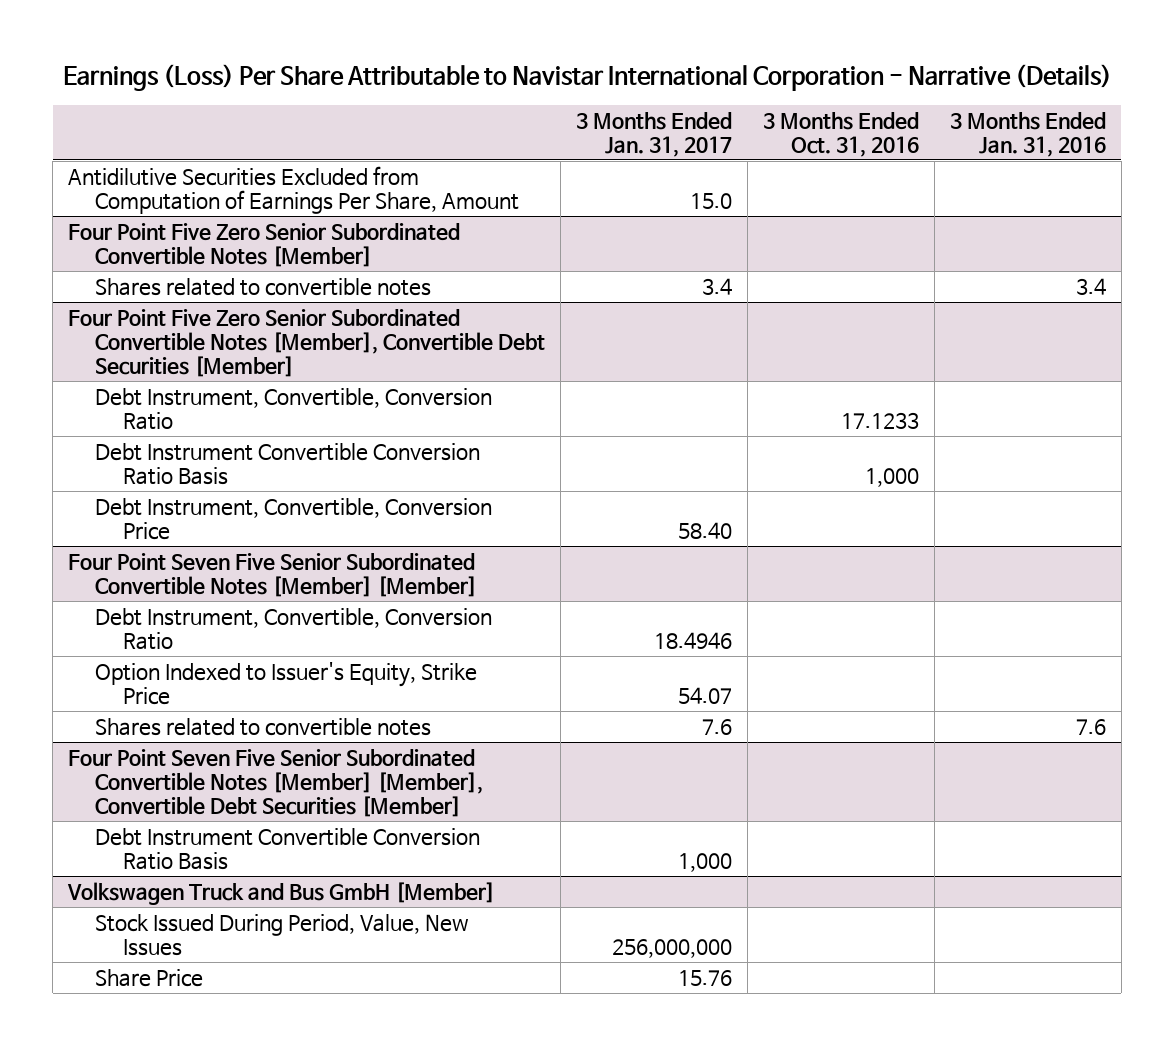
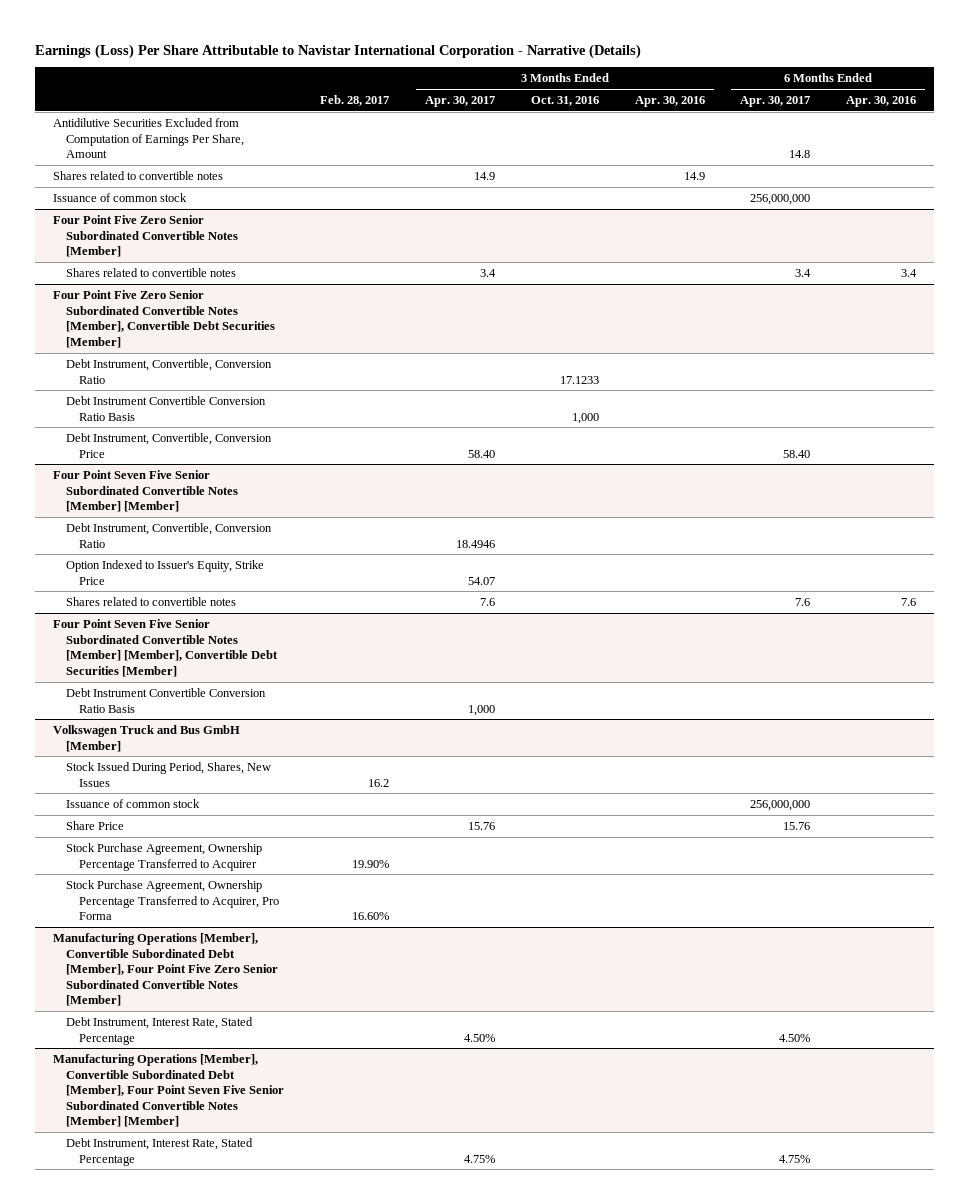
- | 3 Months Ended Jan. 31, 2017 | 3 Months Ended Oct. 31, 2016 | 3 Months Ended Jan. 31, 2016
+ | Feb. 28, 2017 | 3 Months Ended Apr. 30, 2017 | 3 Months Ended Oct. 31, 2016 | 3 Months Ended Apr. 30, 2016 | 6 Months Ended Apr. 30, 2017 | 6 Months Ended Apr. 30, 2016
+ Shares related to convertible notes | | 14.9 | | 14.9 | |
+ Issuance of common stock | | | | | 256,000,000 |
@ Volkswagen Truck and Bus GmbH [Member]
- Stock Issued During Period, Value, New Issues | 256,000,000 | |
+ Stock Issued During Period, Shares, New Issues | 16.2 | | | | |
+ Issuance of common stock | | | | | 256,000,000 |
+ Stock Purchase Agreement, Ownership Percentage Transferred to Acquirer | 19.90% | | | | |
+ Stock Purchase Agreement, Ownership Percentage Transferred to Acquirer, Pro Forma | 16.60% | | | | |
+ Manufacturing Operations [Member], Convertible Subordinated Debt [Member], Four Point Five Zero Senior Subordinated Convertible Notes [Member]
+ Debt Instrument, Interest Rate, Stated Percentage | | 4.50% | | | 4.50% |
+ Manufacturing Operations [Member], Convertible Subordinated Debt [Member], Four Point Seven Five Senior Subordinated Convertible Notes [Member] [Member]
+ Debt Instrument, Interest Rate, Stated Percentage | | 4.75% | | | 4.75% |

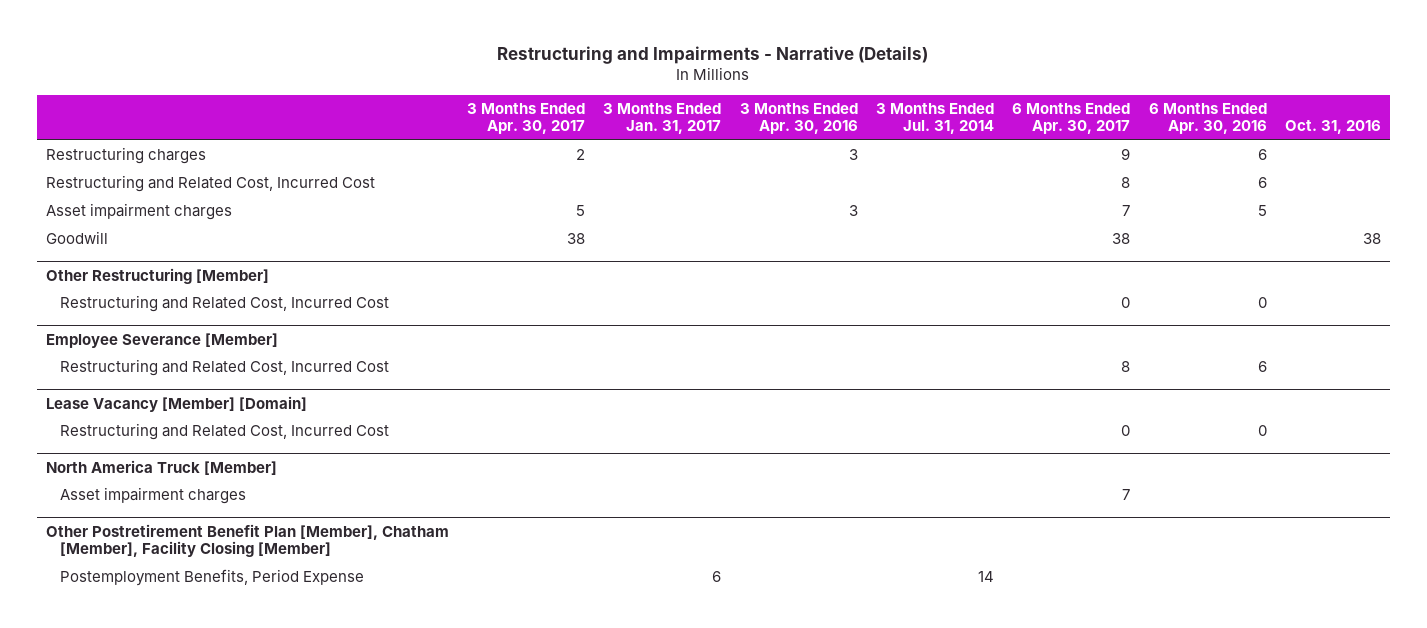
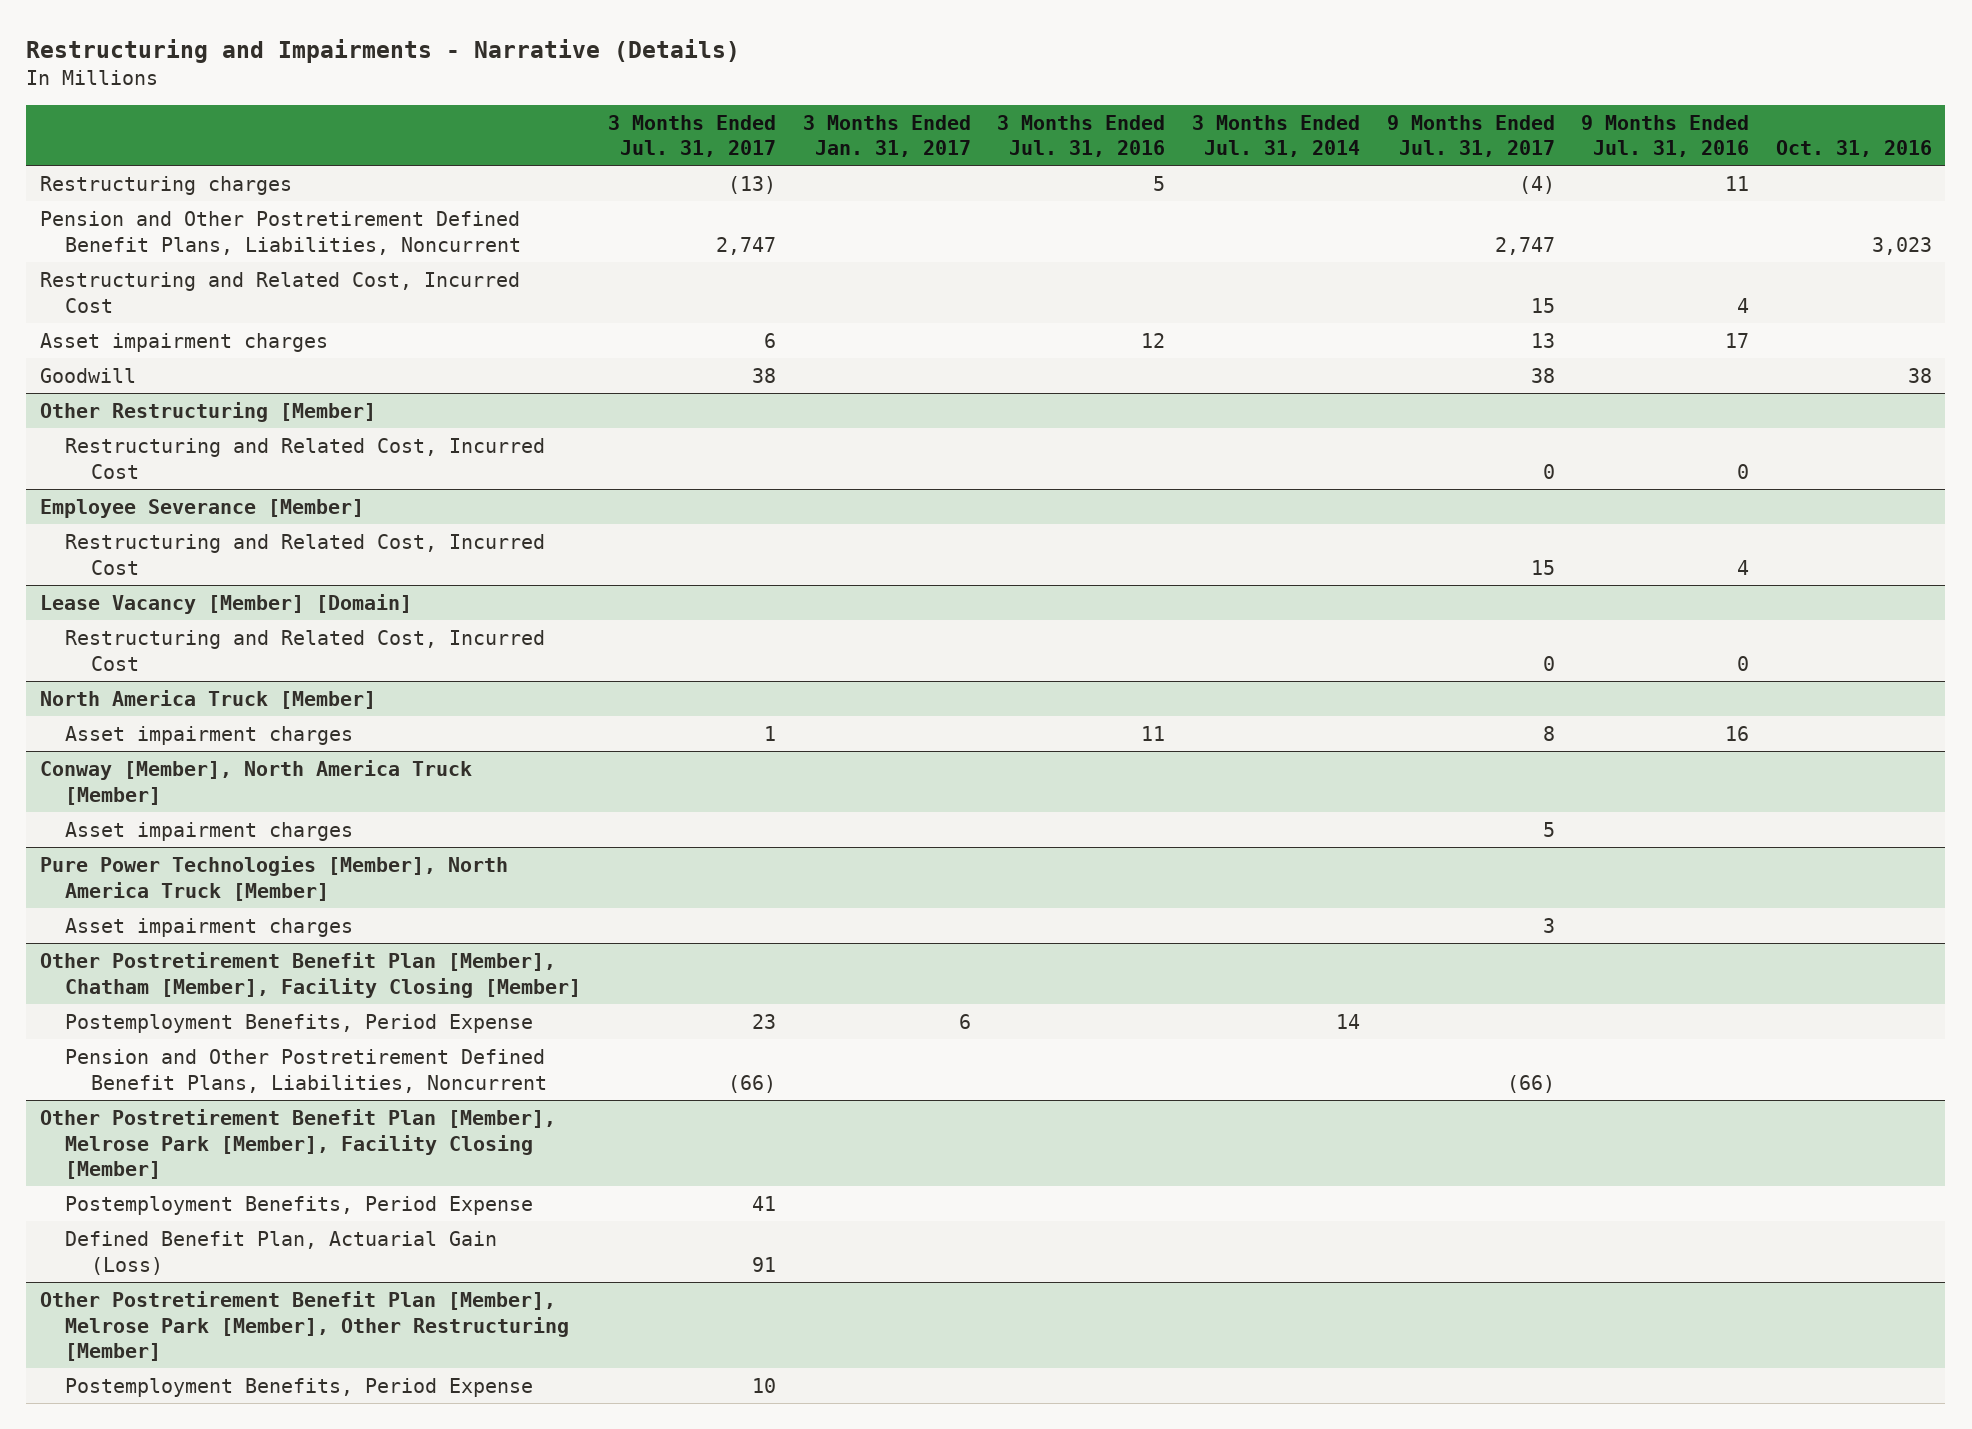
- | 3 Months Ended Apr. 30, 2017 | 3 Months Ended Jan. 31, 2017 | 3 Months Ended Apr. 30, 2016 | 3 Months Ended Jul. 31, 2014 | 6 Months Ended Apr. 30, 2017 | 6 Months Ended Apr. 30, 2016 | Oct. 31, 2016
+ | 3 Months Ended Jul. 31, 2017 | 3 Months Ended Jan. 31, 2017 | 3 Months Ended Jul. 31, 2016 | 3 Months Ended Jul. 31, 2014 | 9 Months Ended Jul. 31, 2017 | 9 Months Ended Jul. 31, 2016 | Oct. 31, 2016
+ Pension and Other Postretirement Defined Benefit Plans, Liabilities, Noncurrent | 2,747 | | | | 2,747 | | 3,023
+ Conway [Member], North America Truck [Member]
+ Asset impairment charges | | | | | 5 | |
+ Pure Power Technologies [Member], North America Truck [Member]
+ Asset impairment charges | | | | | 3 | |
@ Other Postretirement Benefit Plan [Member], Chatham [Member], Facility Closing [Member]
+ Pension and Other Postretirement Defined Benefit Plans, Liabilities, Noncurrent | (66) | | | | (66) | |
+ Other Postretirement Benefit Plan [Member], Melrose Park [Member], Facility Closing [Member]
+ Postemployment Benefits, Period Expense | 41 | | | | | |
+ Defined Benefit Plan, Actuarial Gain (Loss) | 91 | | | | | |
+ Other Postretirement Benefit Plan [Member], Melrose Park [Member], Other Restructuring [Member]
+ Postemployment Benefits, Period Expense | 10 | | | | | |

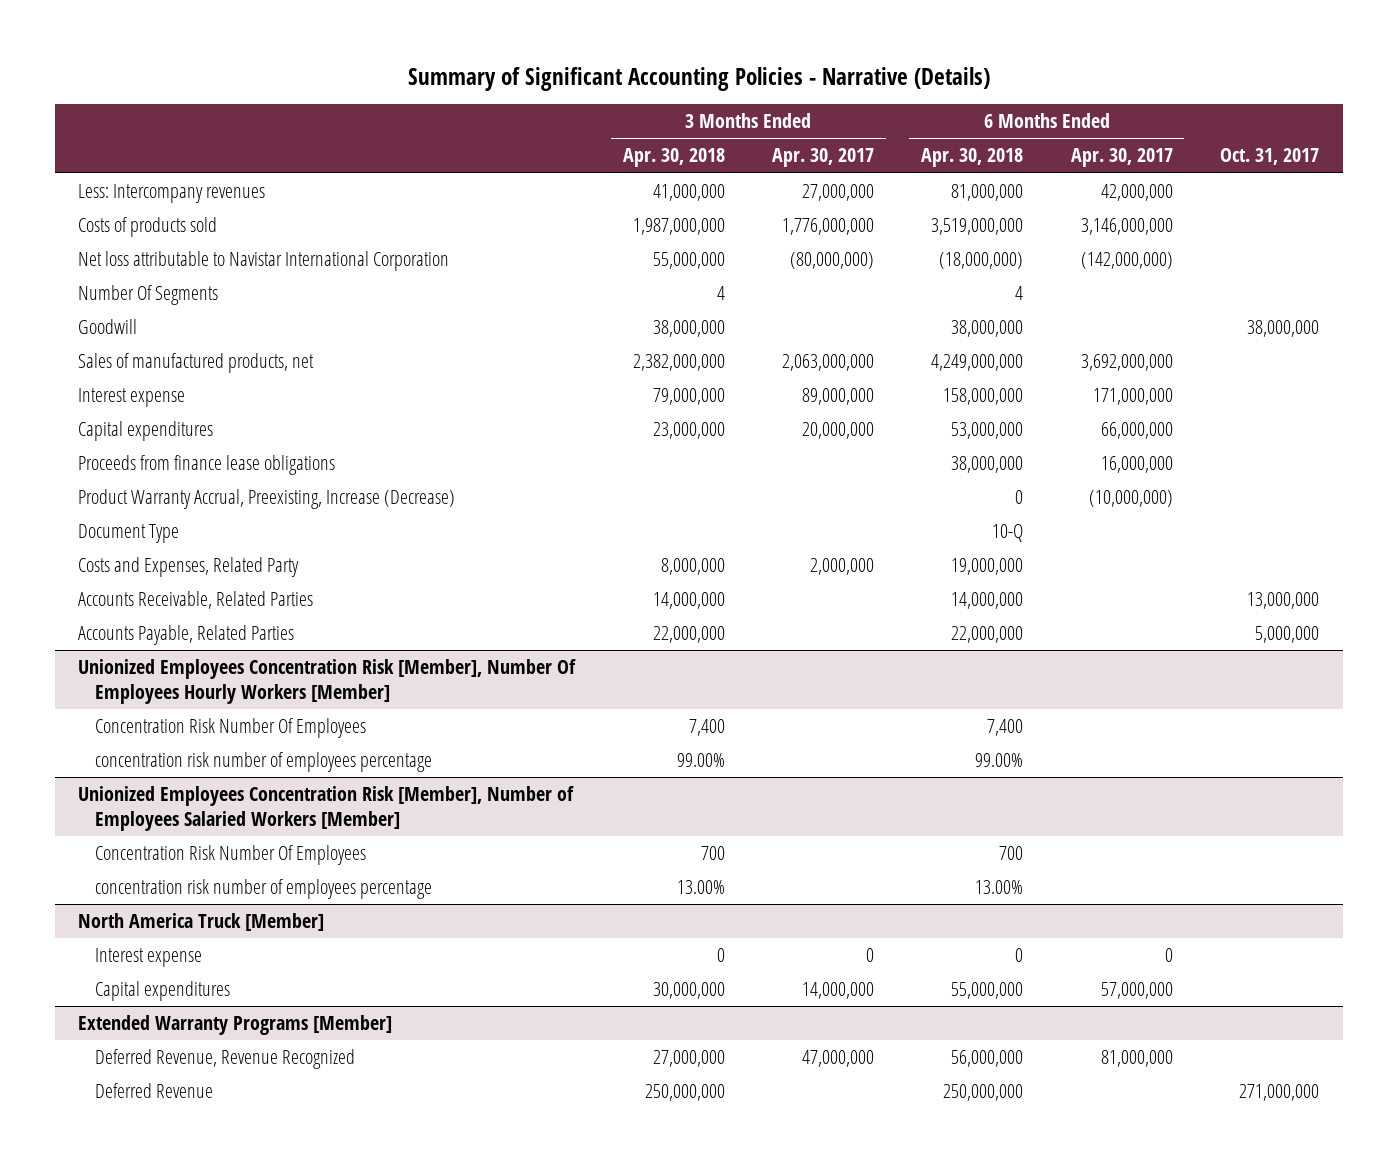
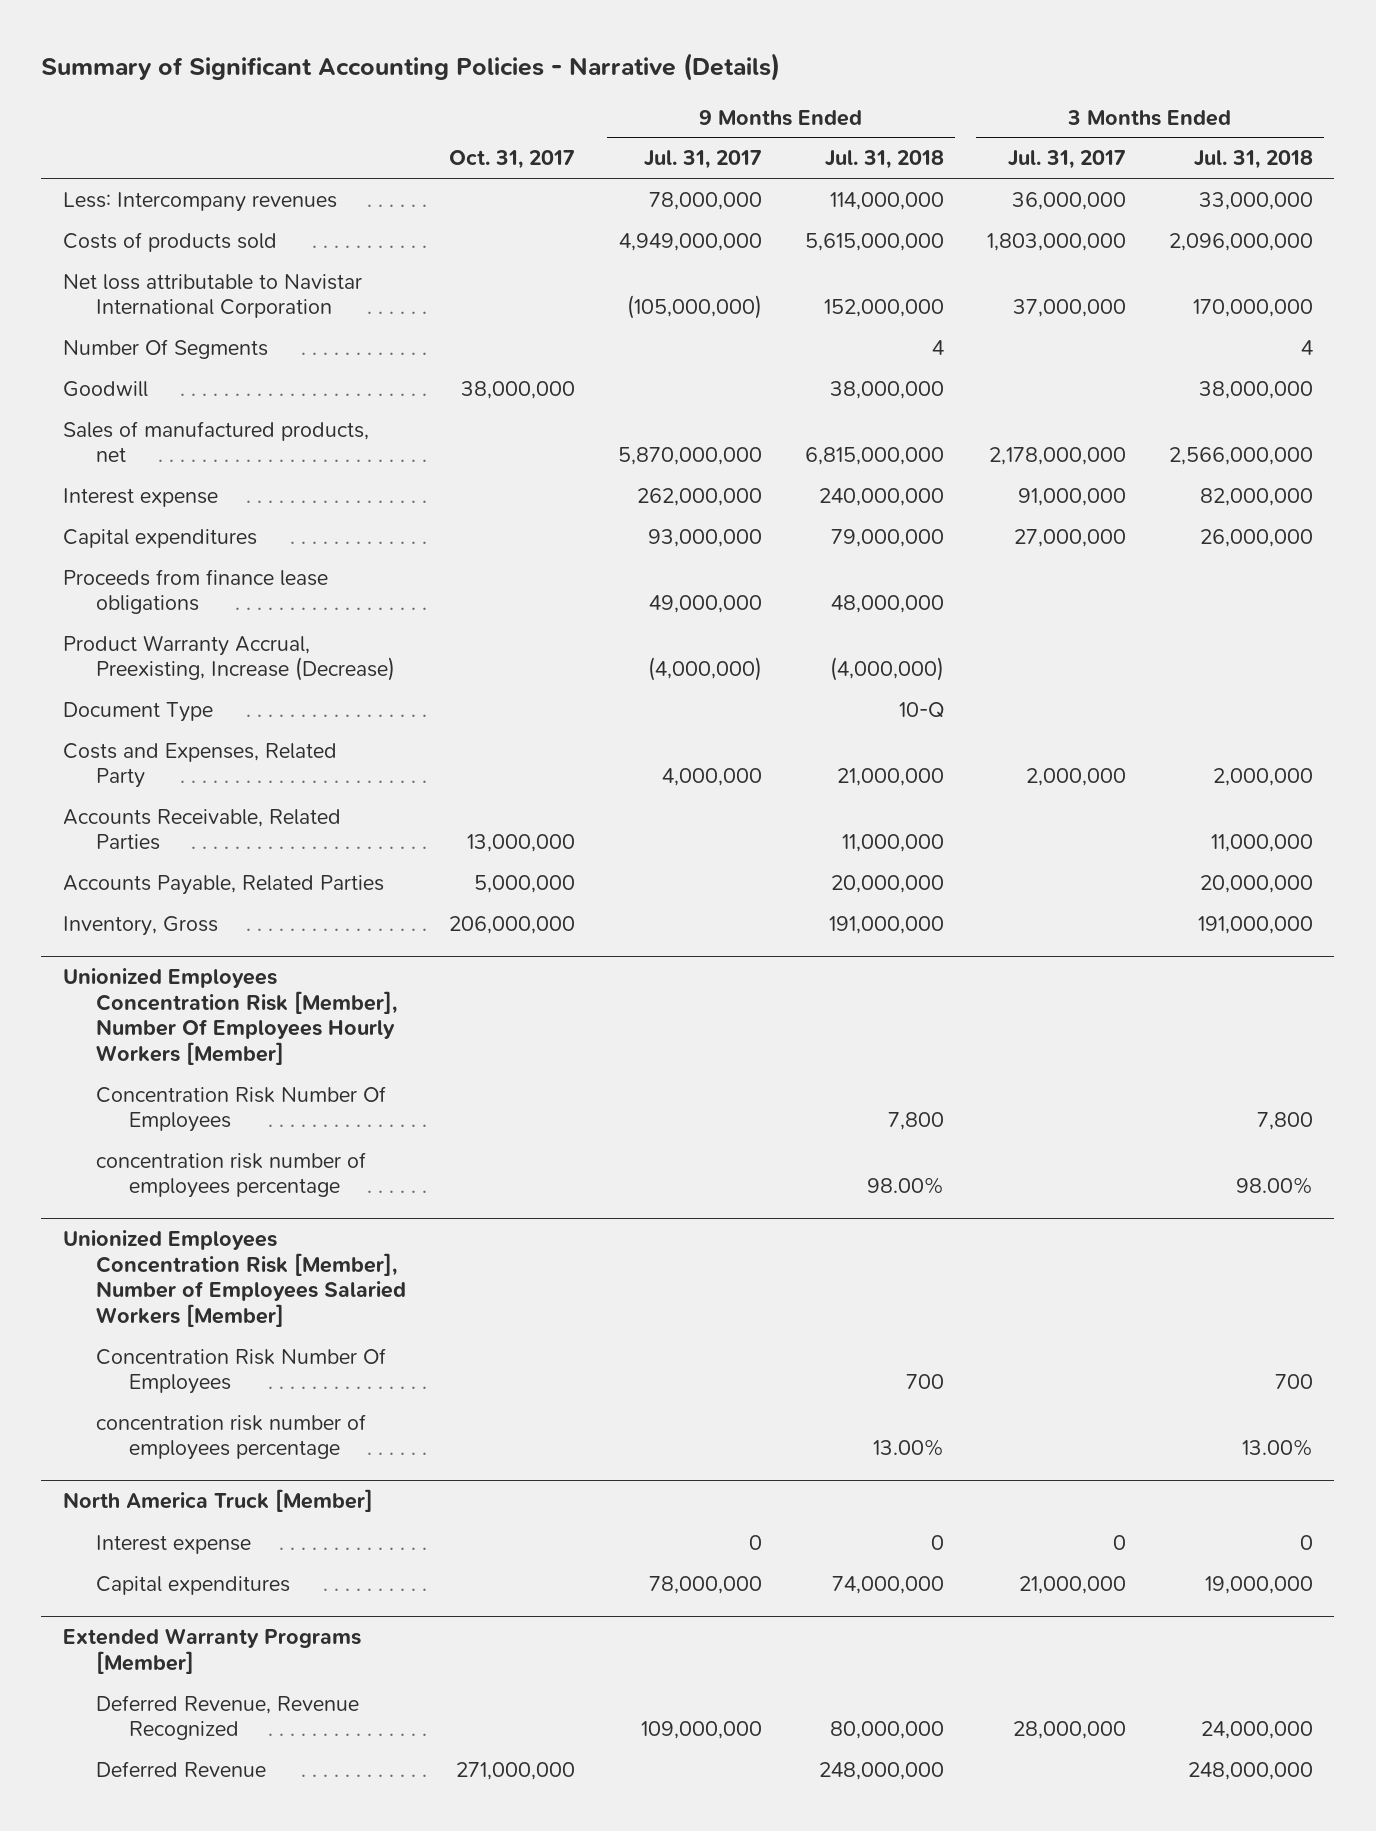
- | 3 Months Ended Apr. 30, 2018 | 3 Months Ended Apr. 30, 2017 | 6 Months Ended Apr. 30, 2018 | 6 Months Ended Apr. 30, 2017 | Oct. 31, 2017
+ | Oct. 31, 2017 | 9 Months Ended Jul. 31, 2017 | 9 Months Ended Jul. 31, 2018 | 3 Months Ended Jul. 31, 2017 | 3 Months Ended Jul. 31, 2018
+ Inventory, Gross | 206,000,000 | | 191,000,000 | | 191,000,000

